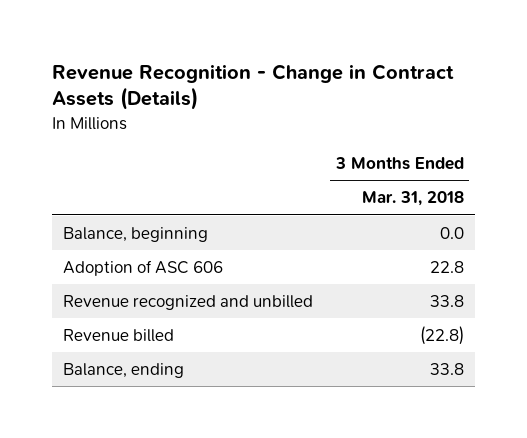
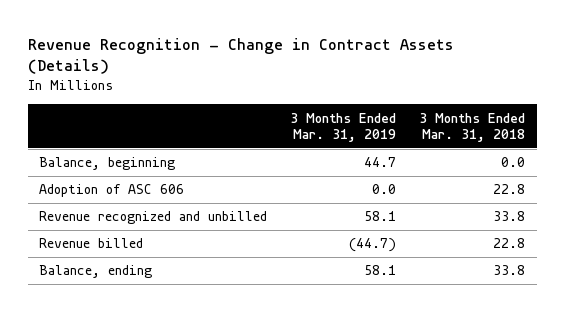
- | 3 Months Ended Mar. 31, 2018
+ | 3 Months Ended Mar. 31, 2019 | 3 Months Ended Mar. 31, 2018
- Revenue billed | (22.8)
+ Revenue billed | (44.7) | 22.8

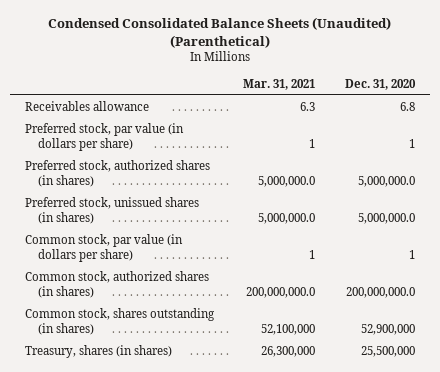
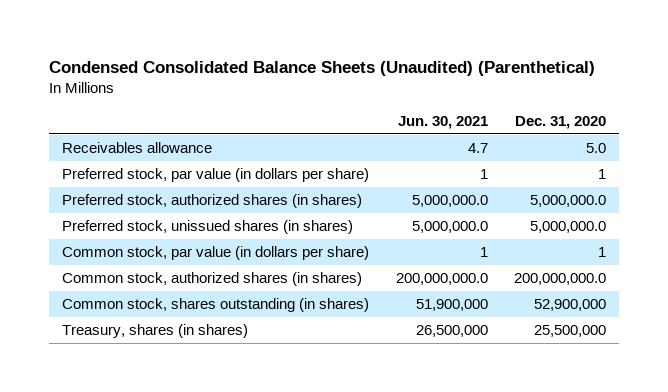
- | Mar. 31, 2021 | Dec. 31, 2020
+ | Jun. 30, 2021 | Dec. 31, 2020
- Receivables allowance | 6.3 | 6.8
+ Receivables allowance | 4.7 | 5.0

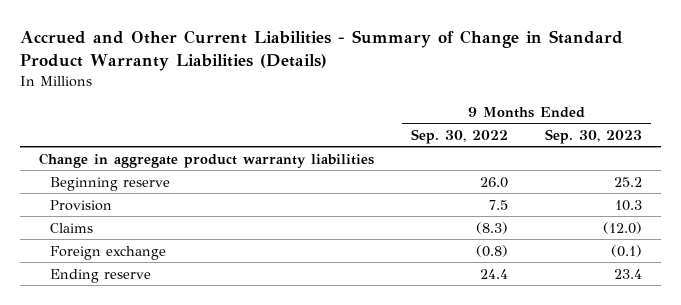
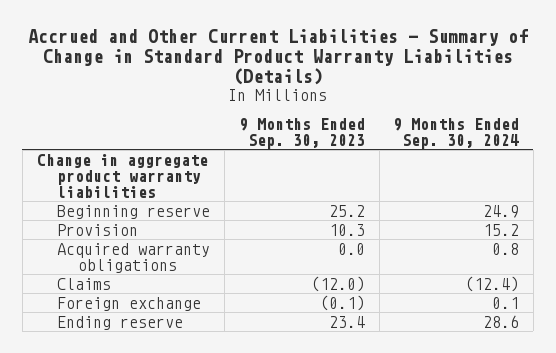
- | 9 Months Ended Sep. 30, 2022 | 9 Months Ended Sep. 30, 2023
+ | 9 Months Ended Sep. 30, 2023 | 9 Months Ended Sep. 30, 2024
+ Acquired warranty obligations | 0.0 | 0.8

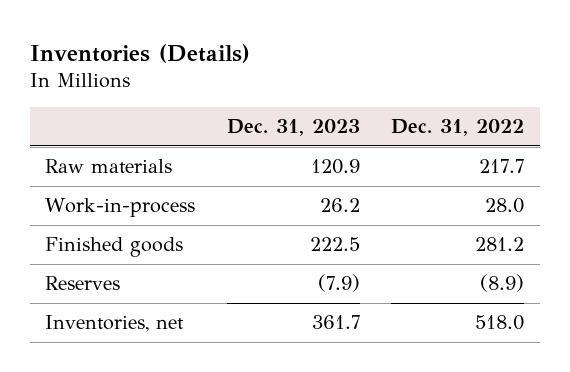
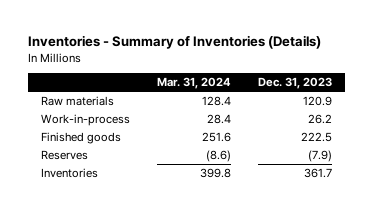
- Inventories (Details)
+ Inventories - Summary of Inventories (Details)
- | Dec. 31, 2023 | Dec. 31, 2022
+ | Mar. 31, 2024 | Dec. 31, 2023
- Inventories, net | 361.7 | 518.0
+ Inventories | 399.8 | 361.7

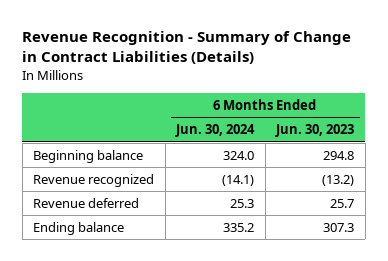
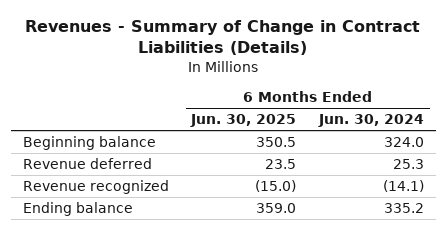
- Revenue Recognition - Summary of Change in Contract Liabilities (Details)
+ Revenues - Summary of Change in Contract Liabilities (Details)
- | 6 Months Ended Jun. 30, 2024 | 6 Months Ended Jun. 30, 2023
+ | 6 Months Ended Jun. 30, 2025 | 6 Months Ended Jun. 30, 2024
moved down: Revenue recognized | (15.0) | (14.1)

